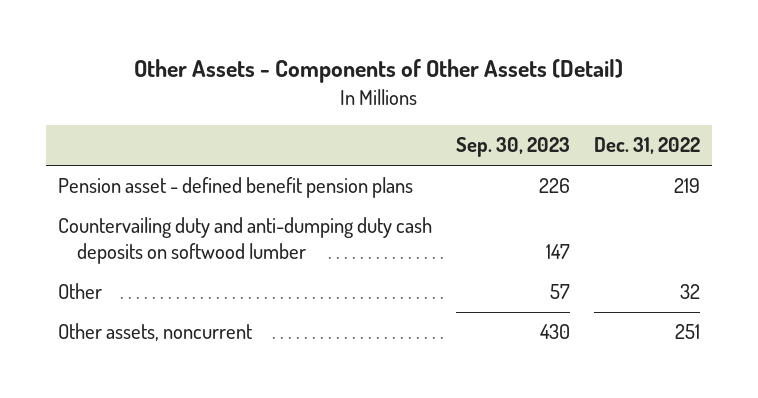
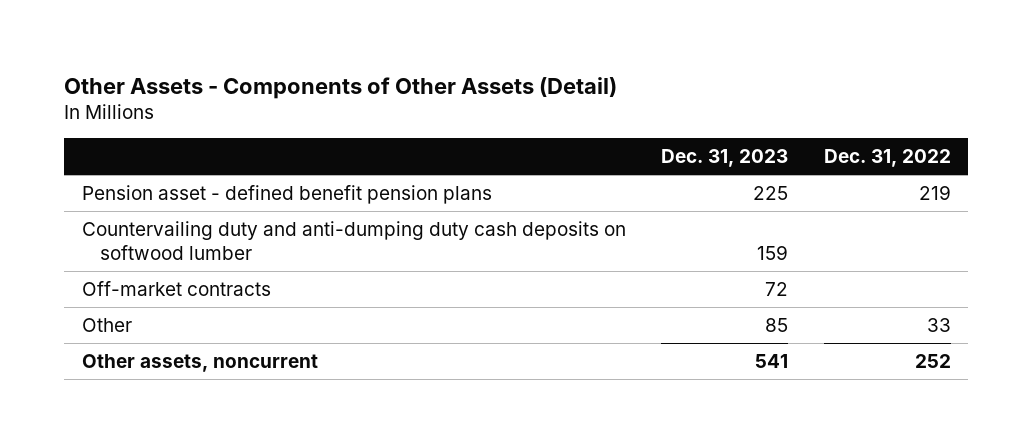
- | Sep. 30, 2023 | Dec. 31, 2022
+ | Dec. 31, 2023 | Dec. 31, 2022
- Other | 57 | 32
- Other assets, noncurrent | 430 | 251
+ Off-market contracts | 72 |
+ Other | 85 | 33
+ Other assets, noncurrent | 541 | 252

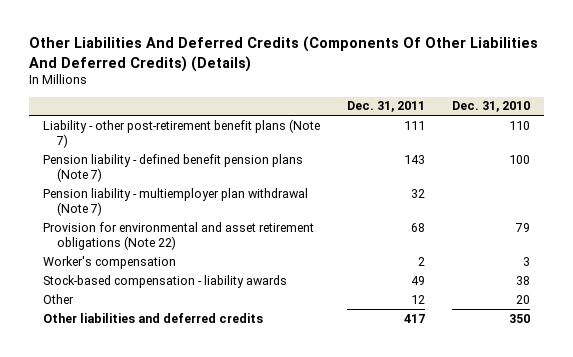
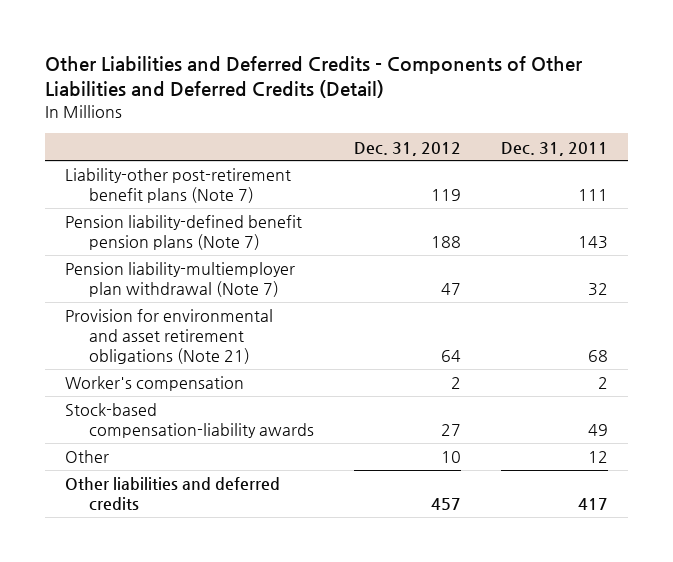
- Other Liabilities And Deferred Credits (Components Of Other Liabilities And Deferred Credits) (Details)
+ Other Liabilities and Deferred Credits - Components of Other Liabilities and Deferred Credits (Detail)
- | Dec. 31, 2011 | Dec. 31, 2010
+ | Dec. 31, 2012 | Dec. 31, 2011
- Liability - other post-retirement benefit plans (Note 7) | 111 | 110
- Pension liability - defined benefit pension plans (Note 7) | 143 | 100
- Pension liability - multiemployer plan withdrawal (Note 7) | 32 |
- Provision for environmental and asset retirement obligations (Note 22) | 68 | 79
+ Liability-other post-retirement benefit plans (Note 7) | 119 | 111
+ Pension liability-defined benefit pension plans (Note 7) | 188 | 143
+ Pension liability-multiemployer plan withdrawal (Note 7) | 47 | 32
+ Provision for environmental and asset retirement obligations (Note 21) | 64 | 68
- Stock-based compensation - liability awards | 49 | 38
+ Stock-based compensation-liability awards | 27 | 49

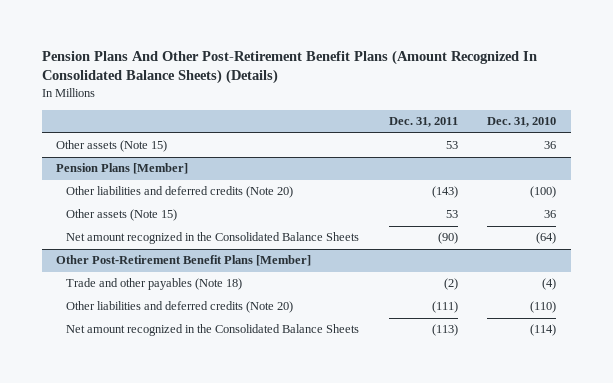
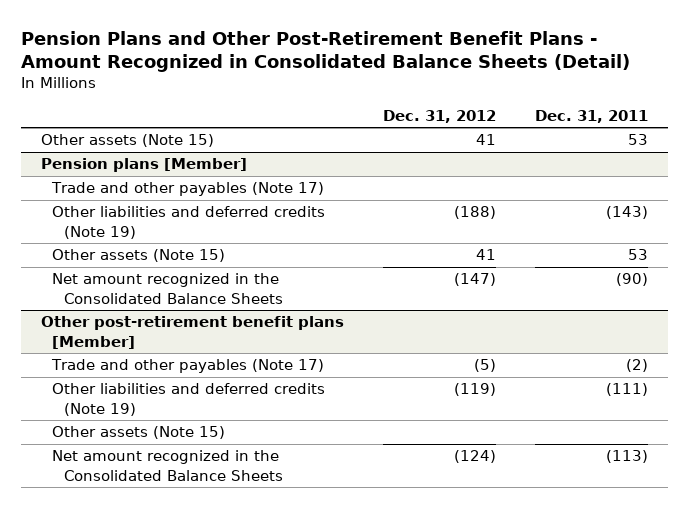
- Pension Plans And Other Post-Retirement Benefit Plans (Amount Recognized In Consolidated Balance Sheets) (Details)
+ Pension Plans and Other Post-Retirement Benefit Plans - Amount Recognized in Consolidated Balance Sheets (Detail)
- | Dec. 31, 2011 | Dec. 31, 2010
+ | Dec. 31, 2012 | Dec. 31, 2011
- Pension Plans [Member]
- Other liabilities and deferred credits (Note 20) | (143) | (100)
+ Pension plans [Member]
+ Trade and other payables (Note 17)
+ Other liabilities and deferred credits (Note 19) | (188) | (143)
- Other Post-Retirement Benefit Plans [Member]
- Trade and other payables (Note 18) | (2) | (4)
- Other liabilities and deferred credits (Note 20) | (111) | (110)
+ Other post-retirement benefit plans [Member]
+ Trade and other payables (Note 17) | (5) | (2)
+ Other liabilities and deferred credits (Note 19) | (119) | (111)
+ Other assets (Note 15)

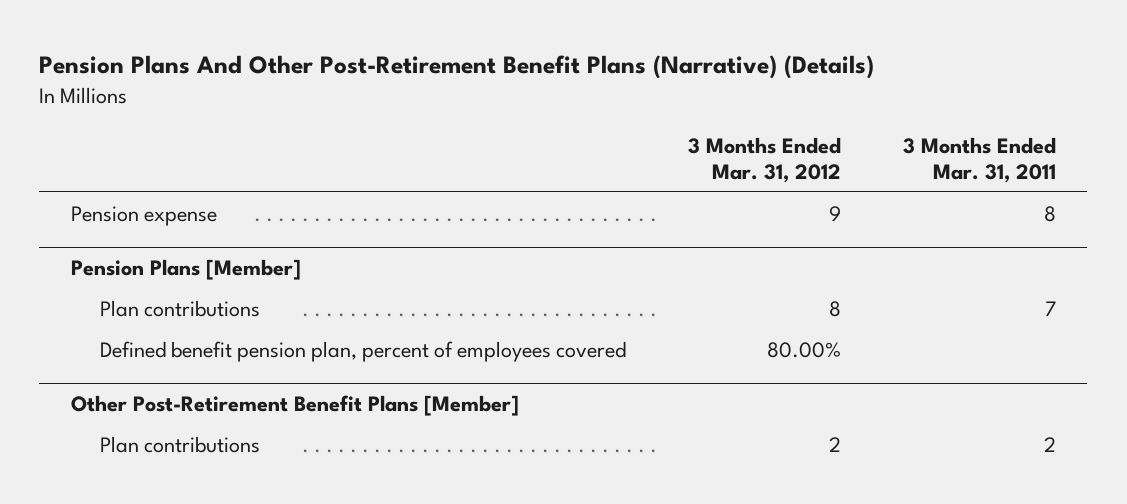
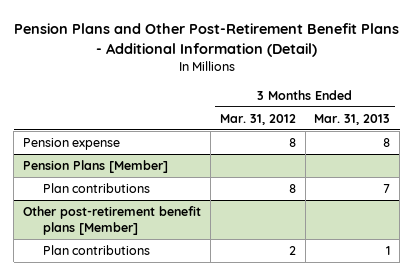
- Pension Plans And Other Post-Retirement Benefit Plans (Narrative) (Details)
+ Pension Plans and Other Post-Retirement Benefit Plans - Additional Information (Detail)
- | 3 Months Ended Mar. 31, 2012 | 3 Months Ended Mar. 31, 2011
+ | 3 Months Ended Mar. 31, 2012 | 3 Months Ended Mar. 31, 2013
- Pension expense | 9 | 8
+ Pension expense | 8 | 8
@ Pension Plans [Member]
- Defined benefit pension plan, percent of employees covered | 80.00% |
- Other Post-Retirement Benefit Plans [Member]
+ Other post-retirement benefit plans [Member]

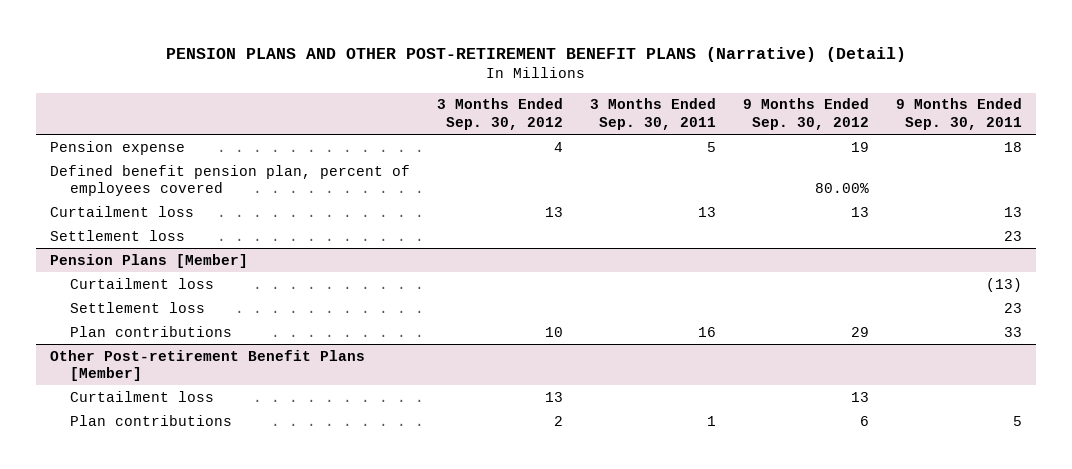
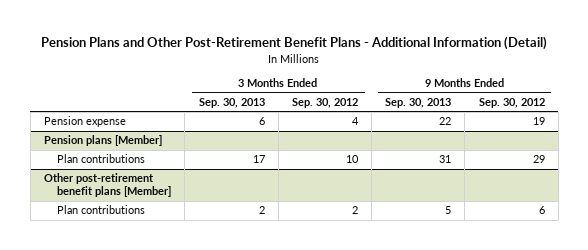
- PENSION PLANS AND OTHER POST-RETIREMENT BENEFIT PLANS (Narrative) (Detail)
+ Pension Plans and Other Post-Retirement Benefit Plans - Additional Information (Detail)
- | 3 Months Ended Sep. 30, 2012 | 3 Months Ended Sep. 30, 2011 | 9 Months Ended Sep. 30, 2012 | 9 Months Ended Sep. 30, 2011
+ | 3 Months Ended Sep. 30, 2013 | 3 Months Ended Sep. 30, 2012 | 9 Months Ended Sep. 30, 2013 | 9 Months Ended Sep. 30, 2012
- Defined benefit pension plan, percent of employees covered | | | 80.00% |
- Curtailment loss | 13 | 13 | 13 | 13
- Settlement loss | | | | 23
- Pension Plans [Member]
- Curtailment loss | | | | (13)
- Settlement loss | | | | 23
+ Pension plans [Member]
- Other Post-retirement Benefit Plans [Member]
- Curtailment loss | 13 | | 13 |
+ Other post-retirement benefit plans [Member]

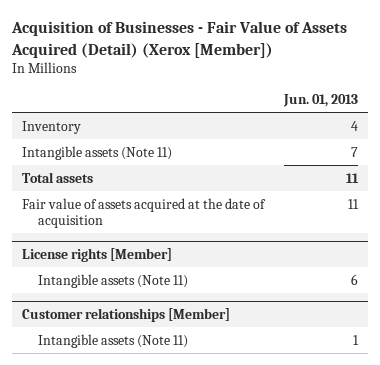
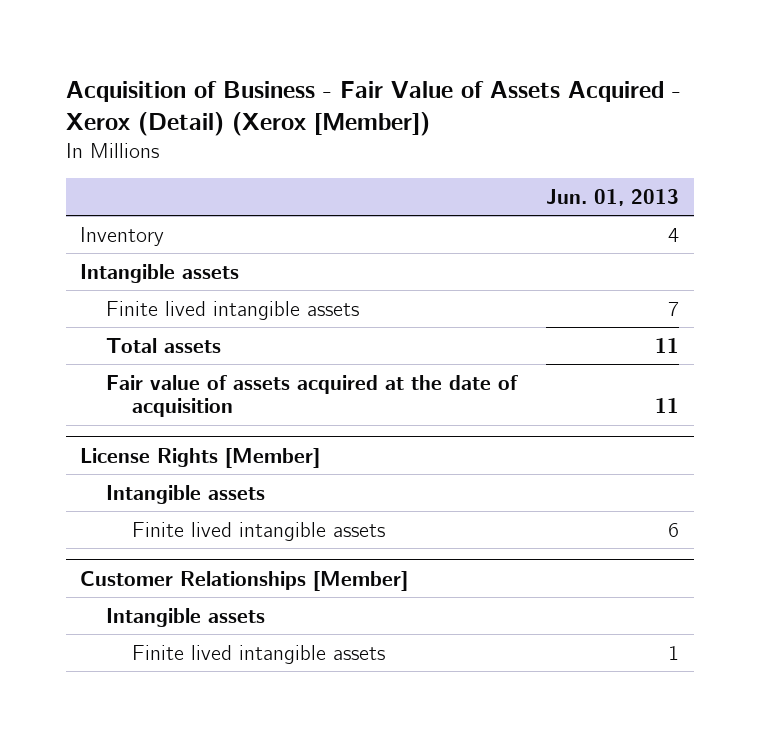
- Acquisition of Businesses - Fair Value of Assets Acquired (Detail) (Xerox [Member])
+ Acquisition of Business - Fair Value of Assets Acquired - Xerox (Detail) (Xerox [Member])
- Intangible assets (Note 11) | 7
+ Intangible assets
+ Finite lived intangible assets | 7
- License rights [Member]
- Intangible assets (Note 11) | 6
- Customer relationships [Member]
- Intangible assets (Note 11) | 1
+ License Rights [Member]
+ Intangible assets
+ Finite lived intangible assets | 6
+ Customer Relationships [Member]
+ Intangible assets
+ Finite lived intangible assets | 1

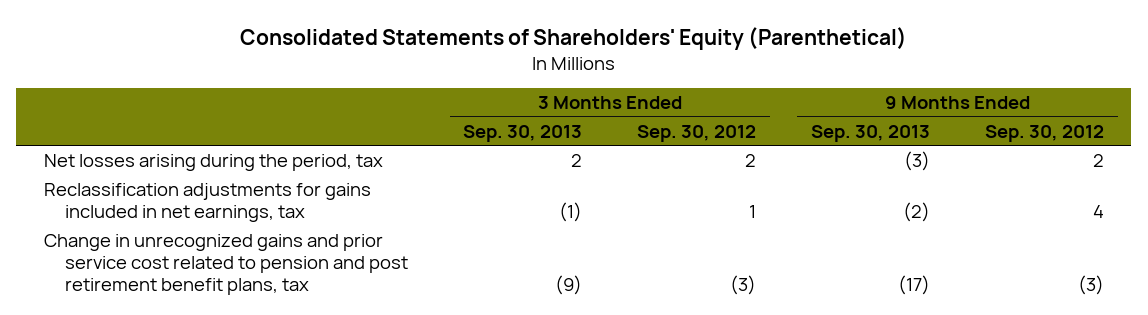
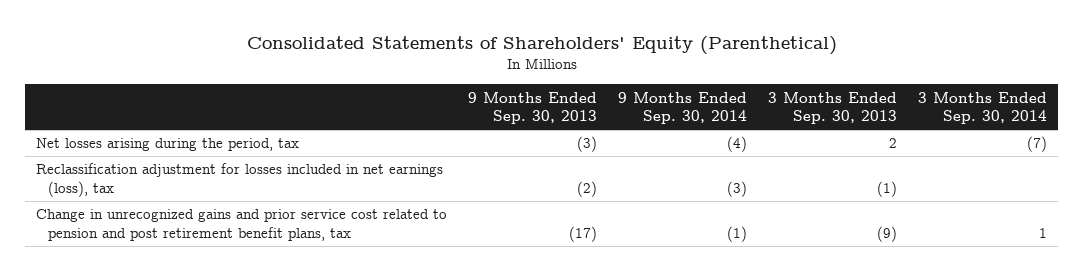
- | 3 Months Ended Sep. 30, 2013 | 3 Months Ended Sep. 30, 2012 | 9 Months Ended Sep. 30, 2013 | 9 Months Ended Sep. 30, 2012
+ | 9 Months Ended Sep. 30, 2013 | 9 Months Ended Sep. 30, 2014 | 3 Months Ended Sep. 30, 2013 | 3 Months Ended Sep. 30, 2014
- Reclassification adjustments for gains included in net earnings, tax | (1) | 1 | (2) | 4
+ Reclassification adjustment for losses included in net earnings (loss), tax | (2) | (3) | (1) |

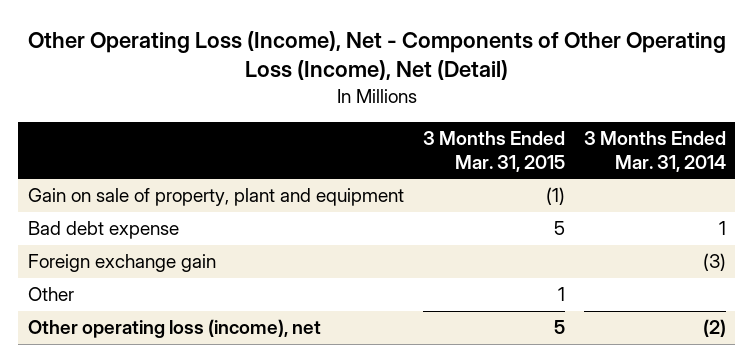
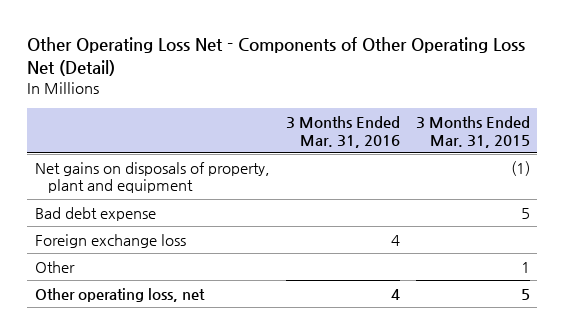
- Other Operating Loss (Income), Net - Components of Other Operating Loss (Income), Net (Detail)
+ Other Operating Loss Net - Components of Other Operating Loss Net (Detail)
- | 3 Months Ended Mar. 31, 2015 | 3 Months Ended Mar. 31, 2014
+ | 3 Months Ended Mar. 31, 2016 | 3 Months Ended Mar. 31, 2015
- Gain on sale of property, plant and equipment | (1) |
+ Net gains on disposals of property, plant and equipment | | (1)
- Foreign exchange gain | | (3)
+ Foreign exchange loss | 4 |
- Other operating loss (income), net | 5 | (2)
+ Other operating loss, net | 4 | 5

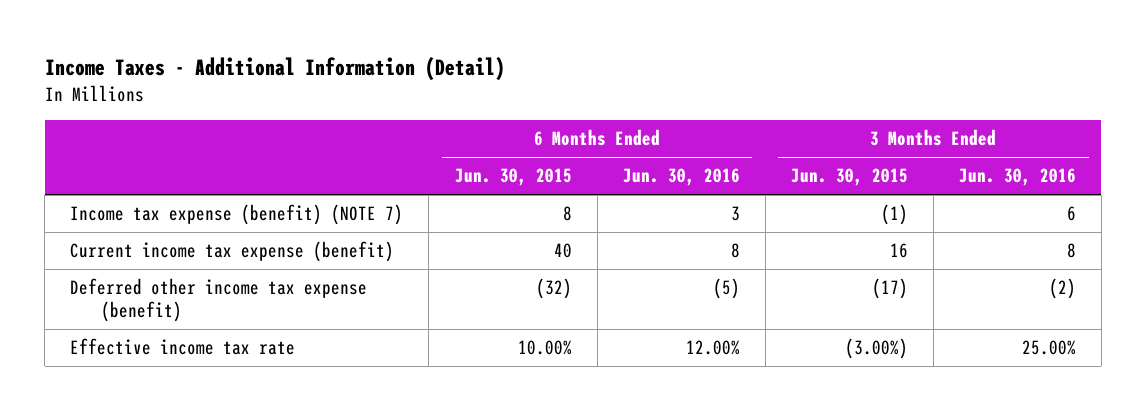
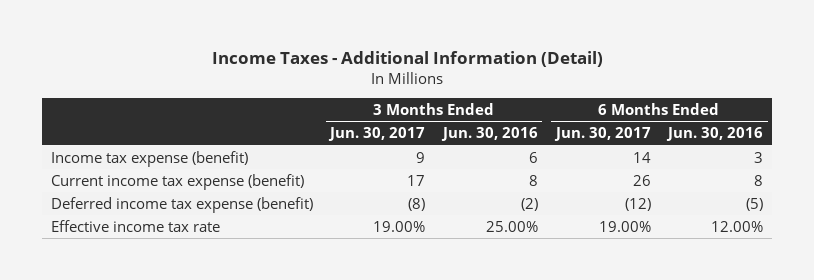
- | 6 Months Ended Jun. 30, 2015 | 6 Months Ended Jun. 30, 2016 | 3 Months Ended Jun. 30, 2015 | 3 Months Ended Jun. 30, 2016
+ | 3 Months Ended Jun. 30, 2017 | 3 Months Ended Jun. 30, 2016 | 6 Months Ended Jun. 30, 2017 | 6 Months Ended Jun. 30, 2016
- Income tax expense (benefit) (NOTE 7) | 8 | 3 | (1) | 6
+ Income tax expense (benefit) | 9 | 6 | 14 | 3
- Deferred other income tax expense (benefit) | (32) | (5) | (17) | (2)
+ Deferred income tax expense (benefit) | (8) | (2) | (12) | (5)

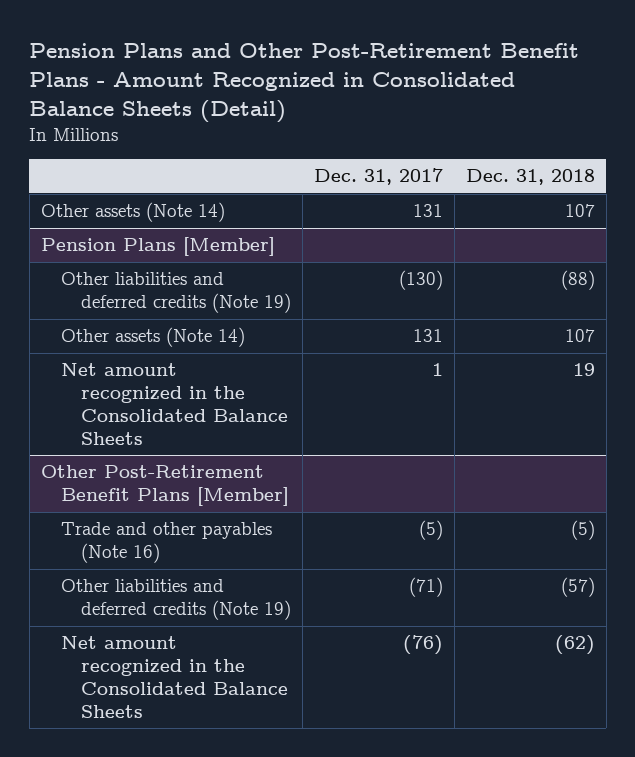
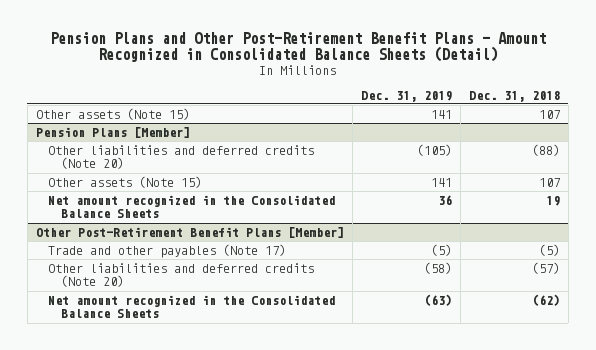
- | Dec. 31, 2017 | Dec. 31, 2018
+ | Dec. 31, 2019 | Dec. 31, 2018
- Other assets (Note 14) | 131 | 107
+ Other assets (Note 15) | 141 | 107
@ Pension Plans [Member]
- Other liabilities and deferred credits (Note 19) | (130) | (88)
- Other assets (Note 14) | 131 | 107
+ Other liabilities and deferred credits (Note 20) | (105) | (88)
+ Other assets (Note 15) | 141 | 107
@ Other Post-Retirement Benefit Plans [Member]
- Trade and other payables (Note 16) | (5) | (5)
- Other liabilities and deferred credits (Note 19) | (71) | (57)
+ Trade and other payables (Note 17) | (5) | (5)
+ Other liabilities and deferred credits (Note 20) | (58) | (57)

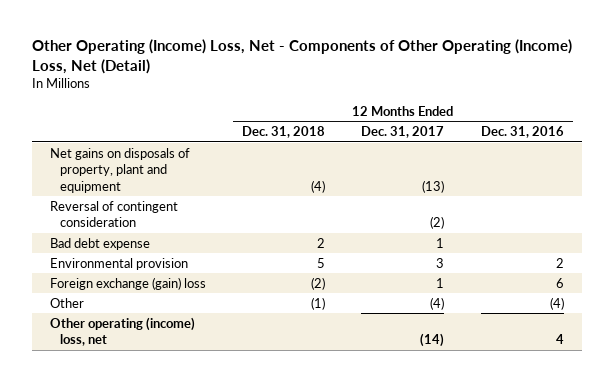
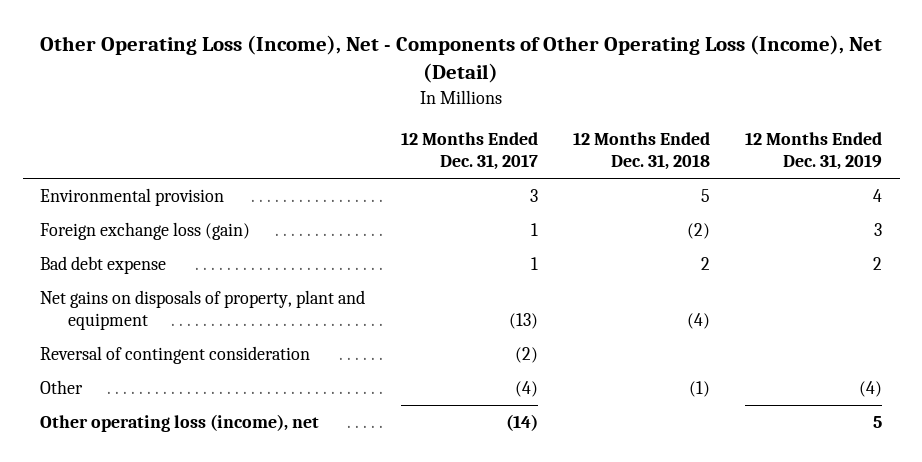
- Other Operating (Income) Loss, Net - Components of Other Operating (Income) Loss, Net (Detail)
+ Other Operating Loss (Income), Net - Components of Other Operating Loss (Income), Net (Detail)
- | 12 Months Ended Dec. 31, 2018 | 12 Months Ended Dec. 31, 2017 | 12 Months Ended Dec. 31, 2016
+ | 12 Months Ended Dec. 31, 2017 | 12 Months Ended Dec. 31, 2018 | 12 Months Ended Dec. 31, 2019
moved up: Environmental provision | 3 | 5 | 4
+ Foreign exchange loss (gain) | 1 | (2) | 3
moved up: Bad debt expense | 1 | 2 | 2
- Foreign exchange (gain) loss | (2) | 1 | 6
- Other operating (income) loss, net | | (14) | 4
+ Other operating loss (income), net | (14) | | 5

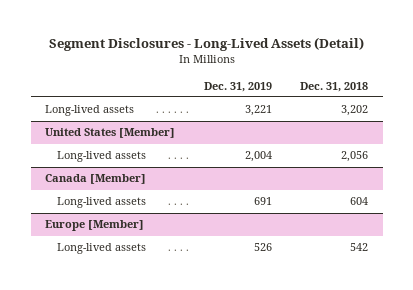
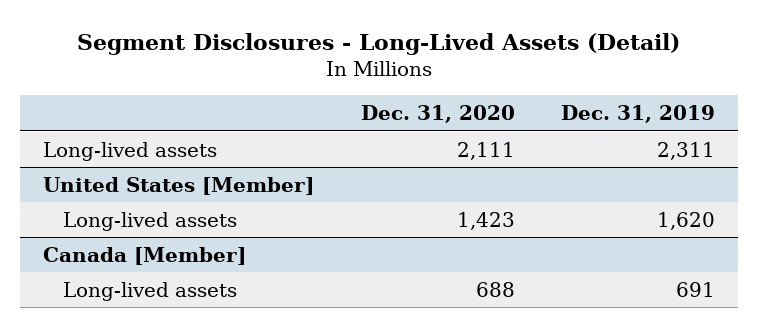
- | Dec. 31, 2019 | Dec. 31, 2018
+ | Dec. 31, 2020 | Dec. 31, 2019
- Long-lived assets | 3,221 | 3,202
+ Long-lived assets | 2,111 | 2,311
@ United States [Member]
- Long-lived assets | 2,004 | 2,056
+ Long-lived assets | 1,423 | 1,620
- Europe [Member]
- Long-lived assets | 526 | 542

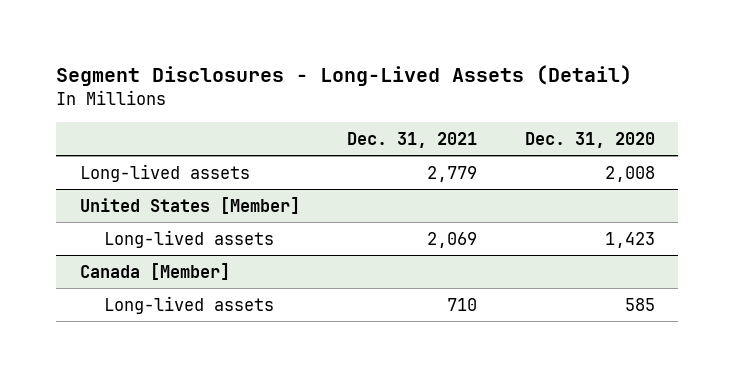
- | Dec. 31, 2020 | Dec. 31, 2019
+ | Dec. 31, 2021 | Dec. 31, 2020
- Long-lived assets | 2,111 | 2,311
+ Long-lived assets | 2,779 | 2,008
@ Canada [Member]
- Long-lived assets | 688 | 691
+ Long-lived assets | 710 | 585

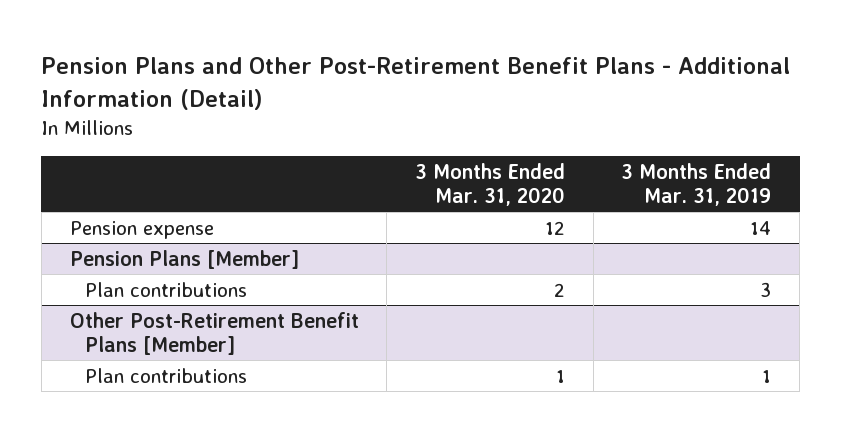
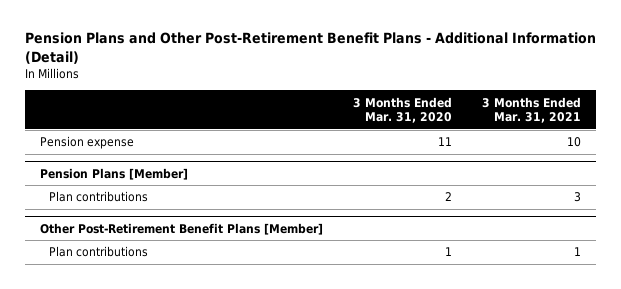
- | 3 Months Ended Mar. 31, 2020 | 3 Months Ended Mar. 31, 2019
+ | 3 Months Ended Mar. 31, 2020 | 3 Months Ended Mar. 31, 2021
- Pension expense | 12 | 14
+ Pension expense | 11 | 10

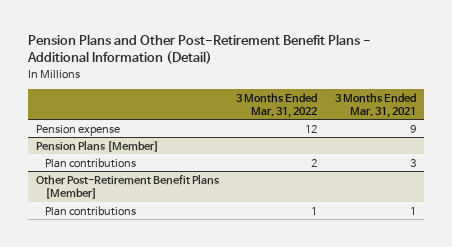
- | 3 Months Ended Mar. 31, 2020 | 3 Months Ended Mar. 31, 2021
+ | 3 Months Ended Mar. 31, 2022 | 3 Months Ended Mar. 31, 2021
- Pension expense | 11 | 10
+ Pension expense | 12 | 9

